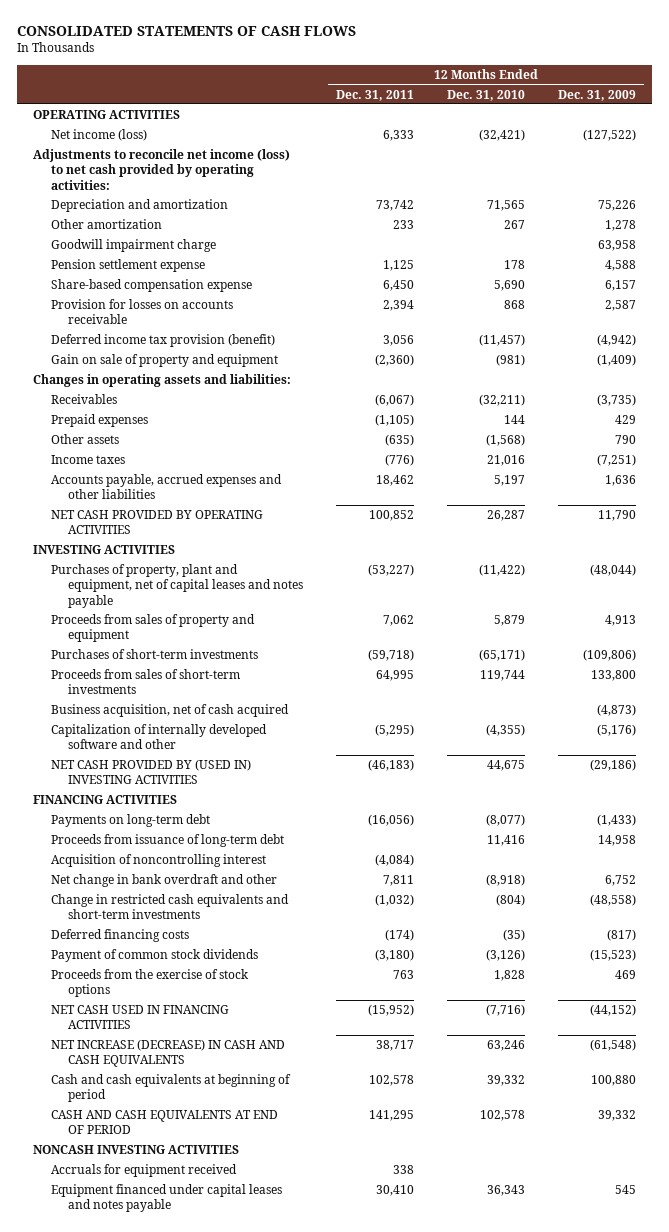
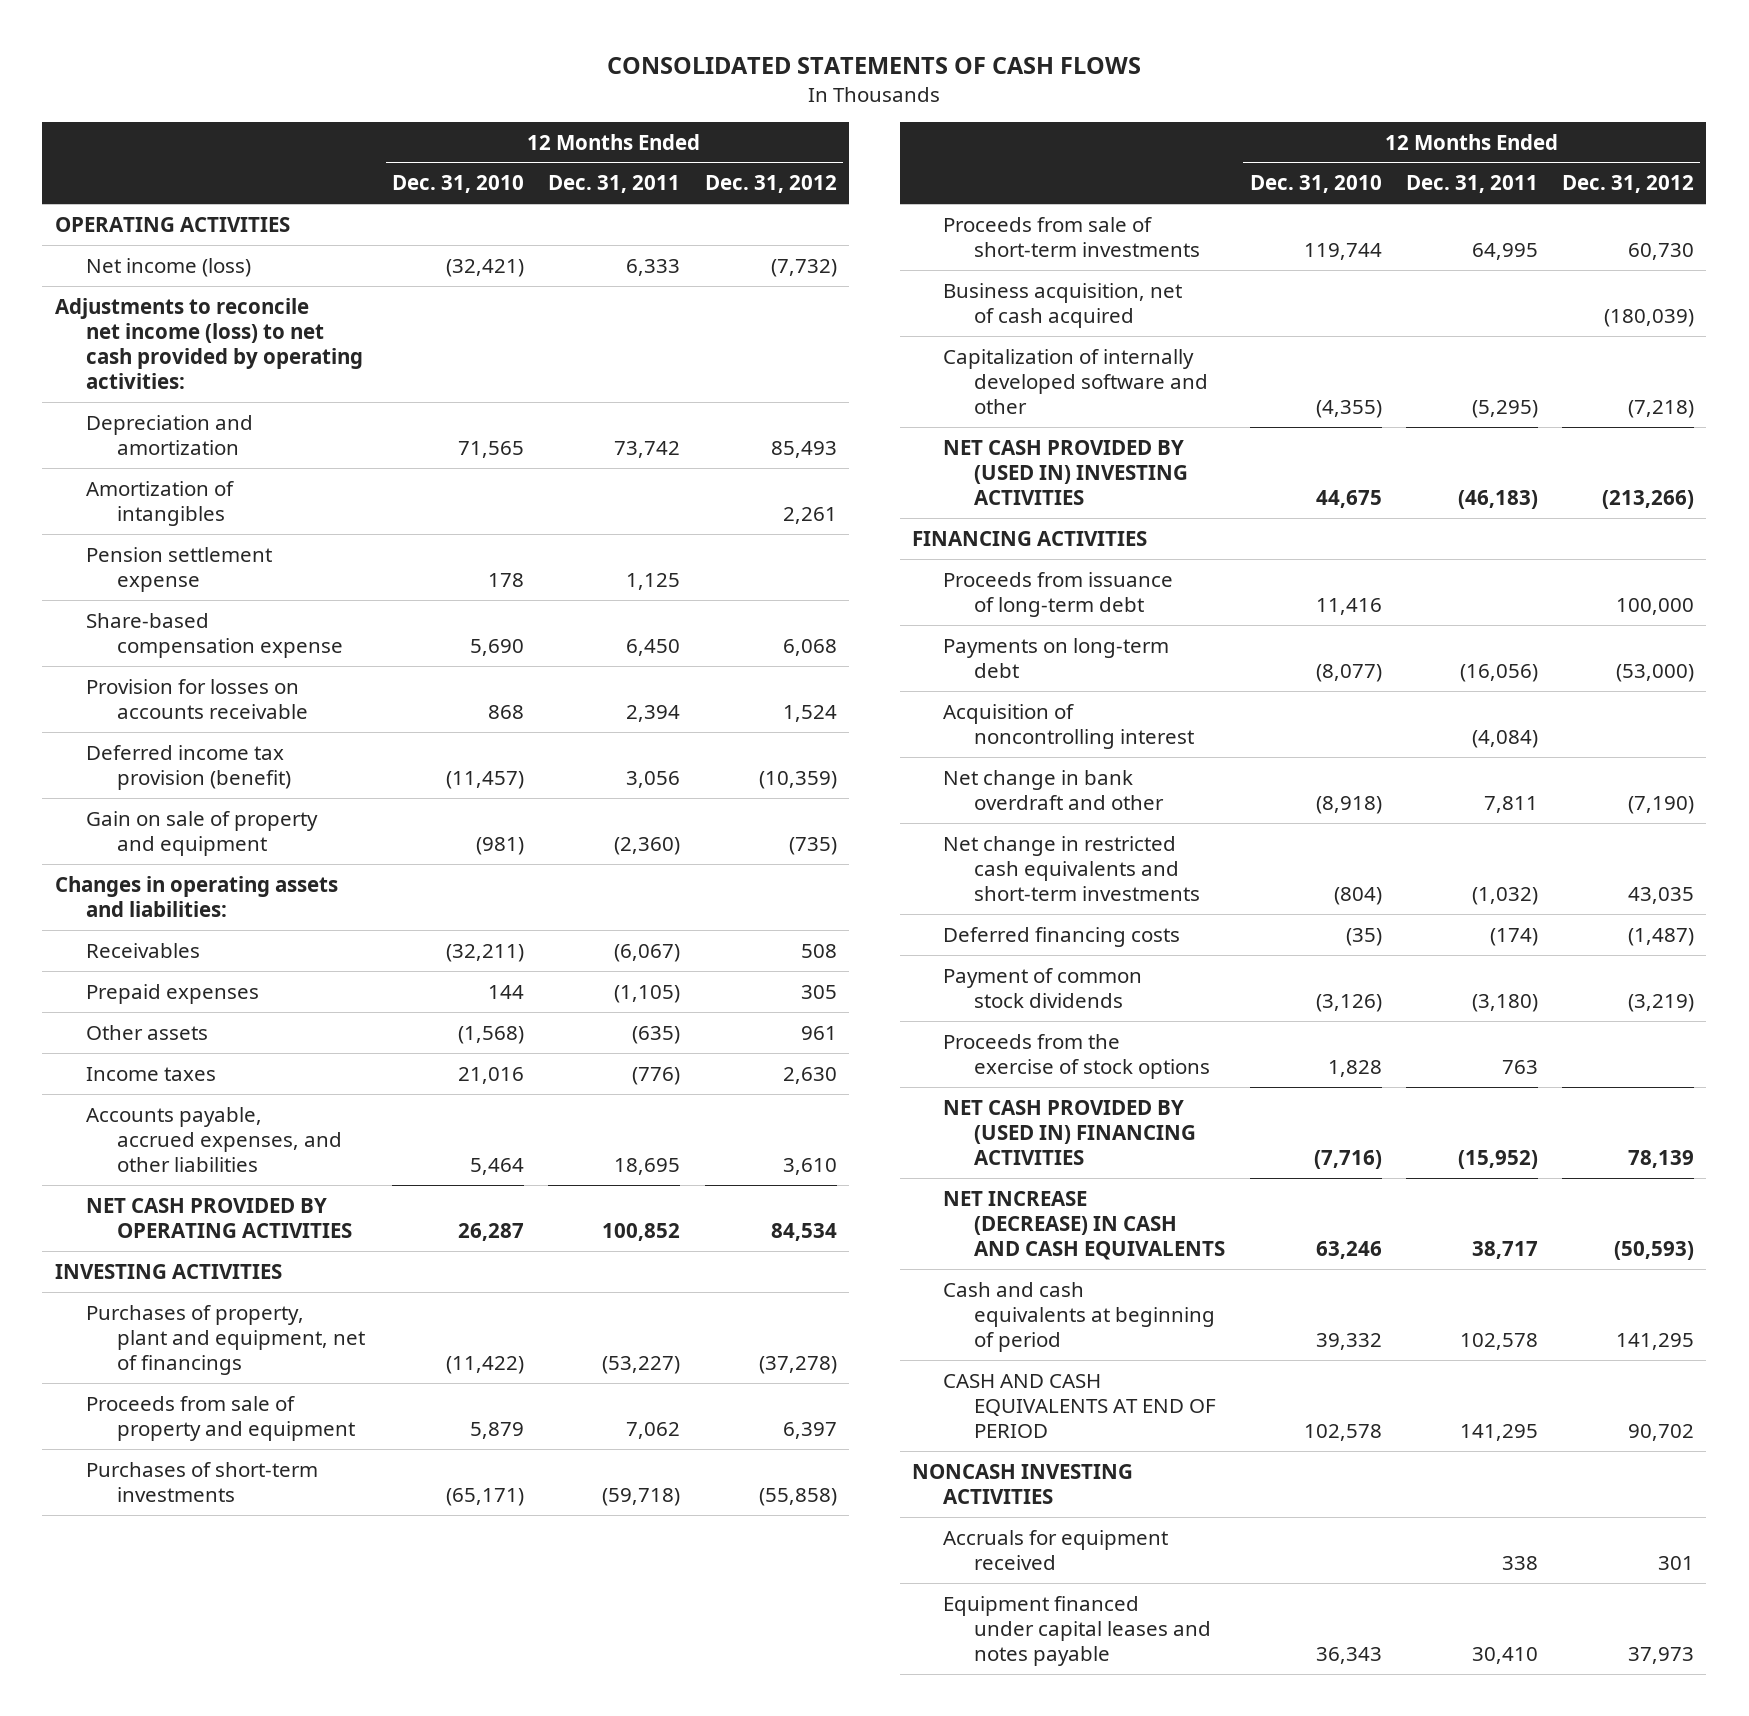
- | 12 Months Ended Dec. 31, 2011 | 12 Months Ended Dec. 31, 2010 | 12 Months Ended Dec. 31, 2009
+ | 12 Months Ended Dec. 31, 2010 | 12 Months Ended Dec. 31, 2011 | 12 Months Ended Dec. 31, 2012
- Other amortization | 233 | 267 | 1,278
- Goodwill impairment charge | | | 63,958
+ Amortization of intangibles | | | 2,261
- Accounts payable, accrued expenses and other liabilities | 18,462 | 5,197 | 1,636
+ Accounts payable, accrued expenses, and other liabilities | 5,464 | 18,695 | 3,610
- Purchases of property, plant and equipment, net of capital leases and notes payable | (53,227) | (11,422) | (48,044)
- Proceeds from sales of property and equipment | 7,062 | 5,879 | 4,913
+ Purchases of property, plant and equipment, net of financings | (11,422) | (53,227) | (37,278)
+ Proceeds from sale of property and equipment | 5,879 | 7,062 | 6,397
- Proceeds from sales of short-term investments | 64,995 | 119,744 | 133,800
+ Proceeds from sale of short-term investments | 119,744 | 64,995 | 60,730
moved down: Payments on long-term debt | (8,077) | (16,056) | (53,000)
- Change in restricted cash equivalents and short-term investments | (1,032) | (804) | (48,558)
+ Net change in restricted cash equivalents and short-term investments | (804) | (1,032) | 43,035
- NET CASH USED IN FINANCING ACTIVITIES | (15,952) | (7,716) | (44,152)
+ NET CASH PROVIDED BY (USED IN) FINANCING ACTIVITIES | (7,716) | (15,952) | 78,139

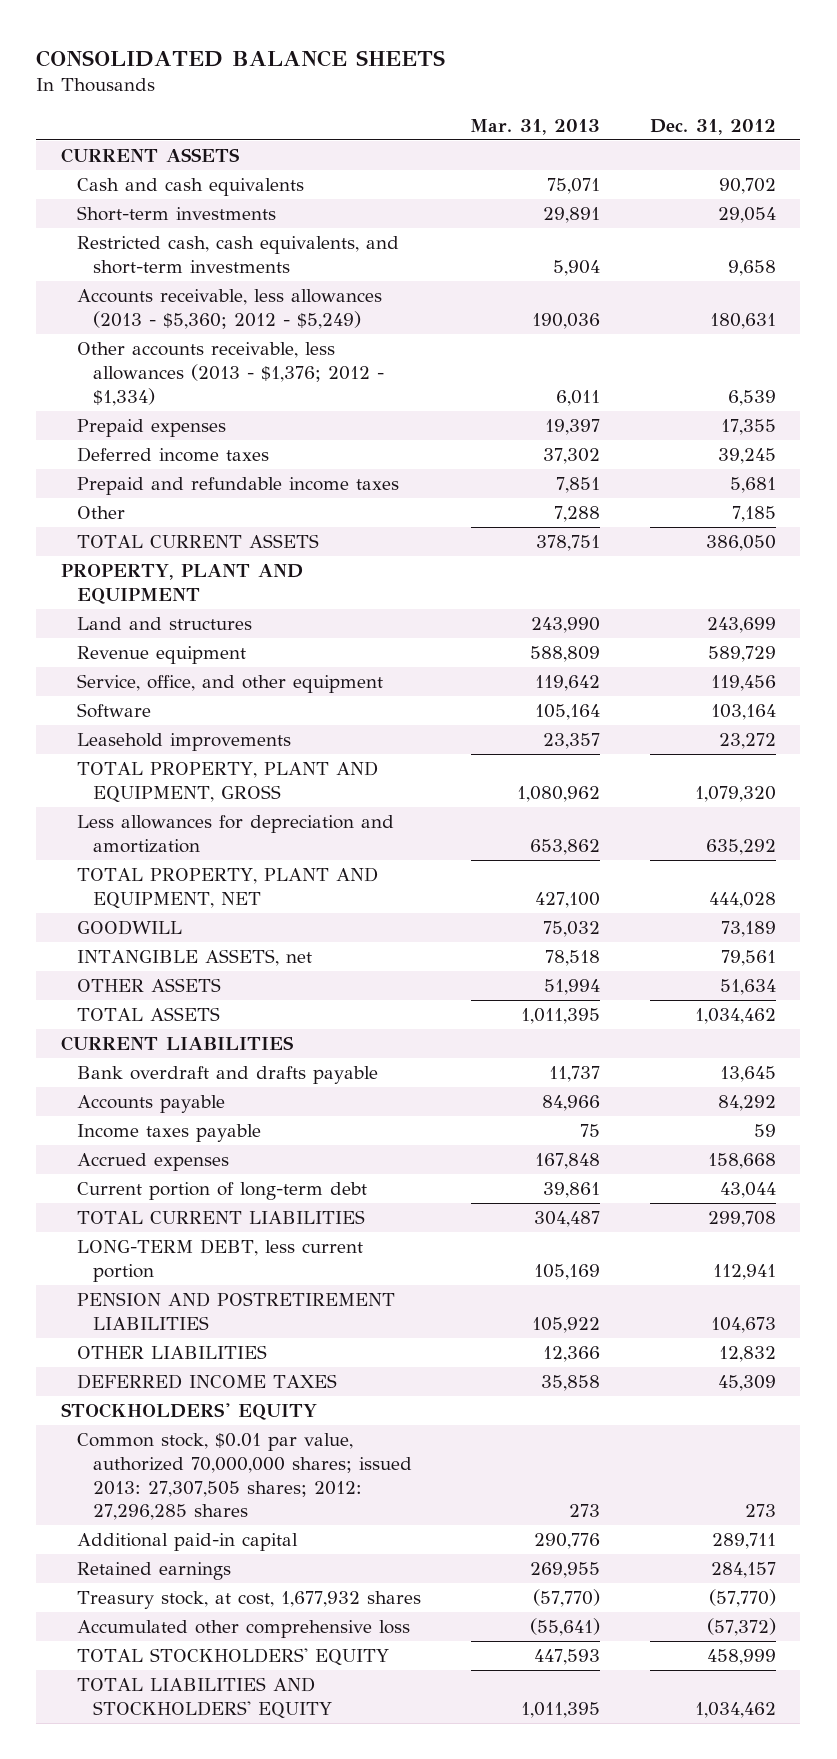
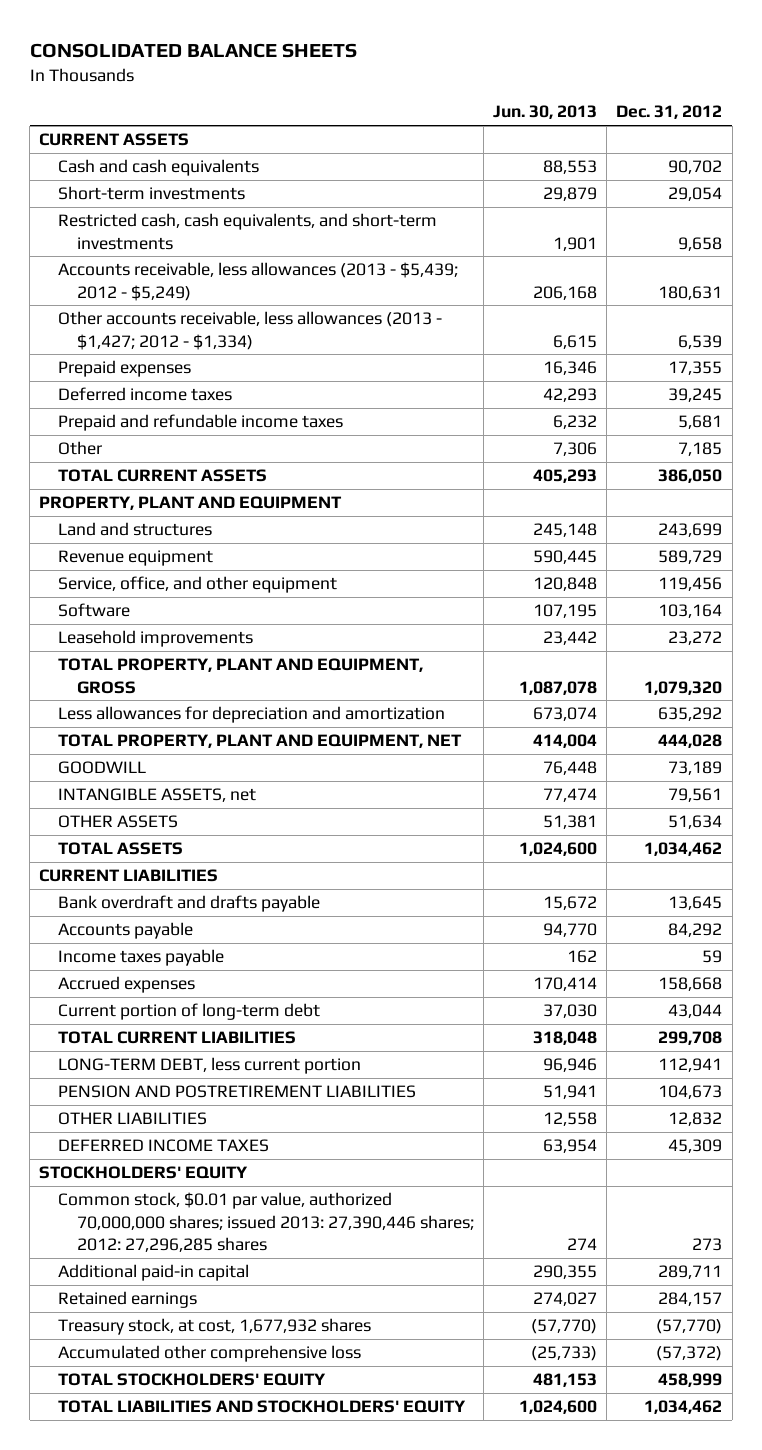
- | Mar. 31, 2013 | Dec. 31, 2012
+ | Jun. 30, 2013 | Dec. 31, 2012
- Accounts receivable, less allowances (2013 - $5,360; 2012 - $5,249) | 190,036 | 180,631
- Other accounts receivable, less allowances (2013 - $1,376; 2012 - $1,334) | 6,011 | 6,539
+ Accounts receivable, less allowances (2013 - $5,439; 2012 - $5,249) | 206,168 | 180,631
+ Other accounts receivable, less allowances (2013 - $1,427; 2012 - $1,334) | 6,615 | 6,539
- Common stock, $0.01 par value, authorized 70,000,000 shares; issued 2013: 27,307,505 shares; 2012: 27,296,285 shares | 273 | 273
+ Common stock, $0.01 par value, authorized 70,000,000 shares; issued 2013: 27,390,446 shares; 2012: 27,296,285 shares | 274 | 273

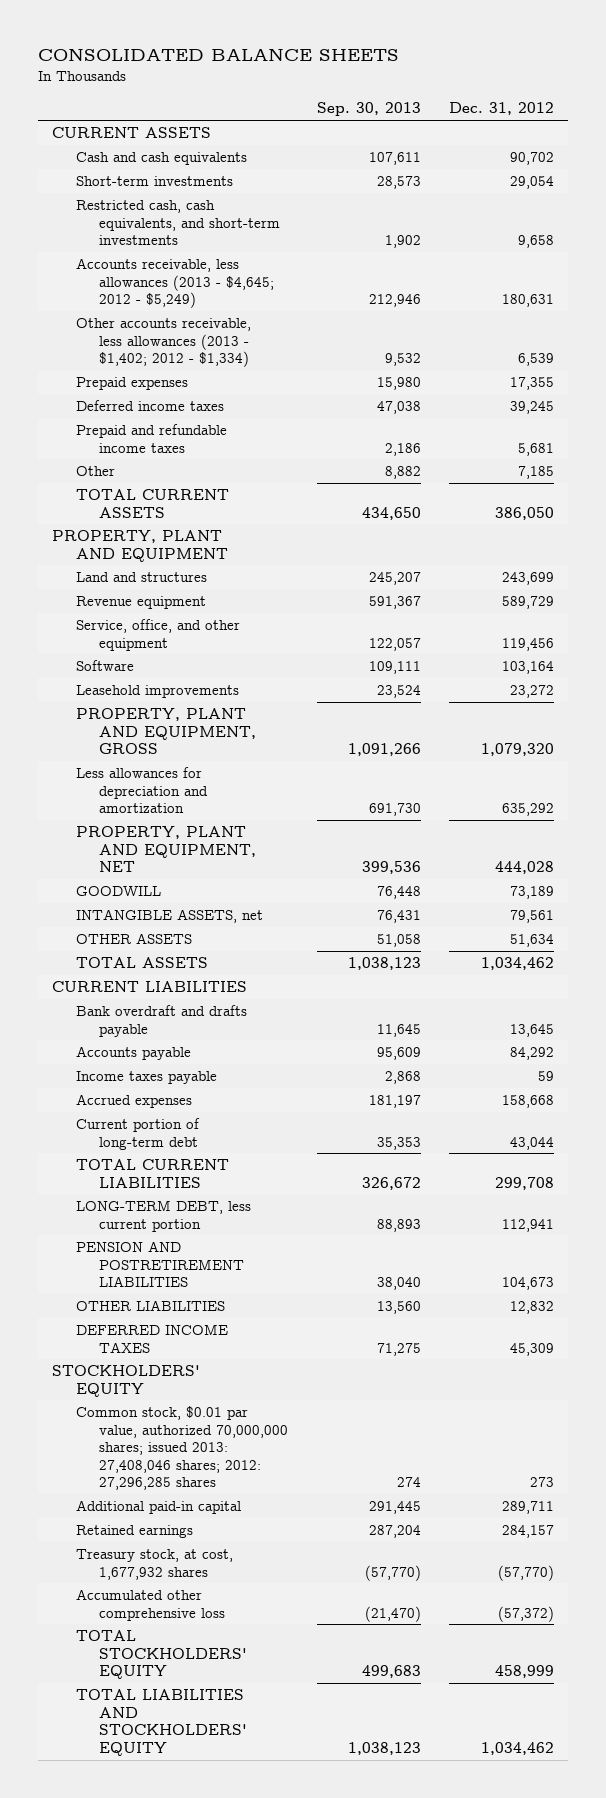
- | Jun. 30, 2013 | Dec. 31, 2012
+ | Sep. 30, 2013 | Dec. 31, 2012
- Accounts receivable, less allowances (2013 - $5,439; 2012 - $5,249) | 206,168 | 180,631
- Other accounts receivable, less allowances (2013 - $1,427; 2012 - $1,334) | 6,615 | 6,539
+ Accounts receivable, less allowances (2013 - $4,645; 2012 - $5,249) | 212,946 | 180,631
+ Other accounts receivable, less allowances (2013 - $1,402; 2012 - $1,334) | 9,532 | 6,539
- TOTAL PROPERTY, PLANT AND EQUIPMENT, GROSS | 1,087,078 | 1,079,320
+ PROPERTY, PLANT AND EQUIPMENT, GROSS | 1,091,266 | 1,079,320
- TOTAL PROPERTY, PLANT AND EQUIPMENT, NET | 414,004 | 444,028
+ PROPERTY, PLANT AND EQUIPMENT, NET | 399,536 | 444,028
- Common stock, $0.01 par value, authorized 70,000,000 shares; issued 2013: 27,390,446 shares; 2012: 27,296,285 shares | 274 | 273
+ Common stock, $0.01 par value, authorized 70,000,000 shares; issued 2013: 27,408,046 shares; 2012: 27,296,285 shares | 274 | 273

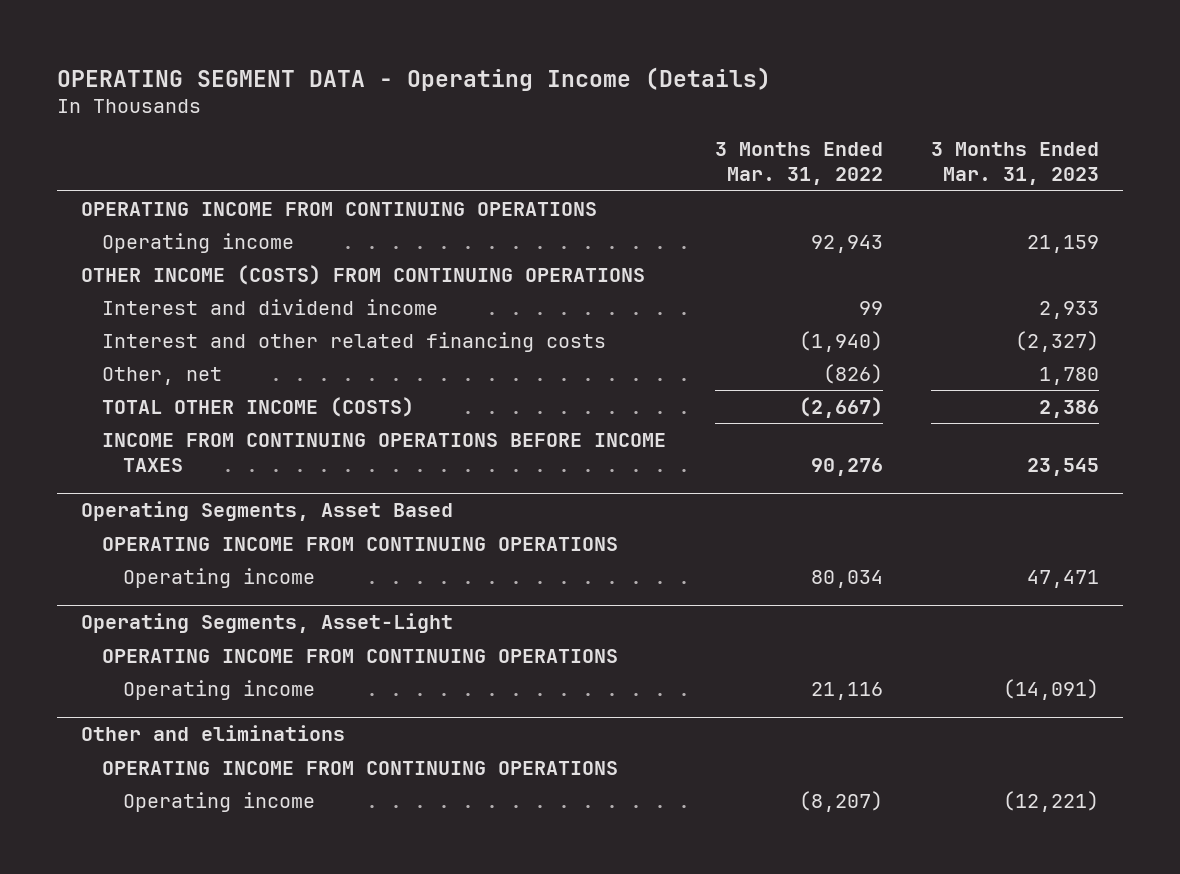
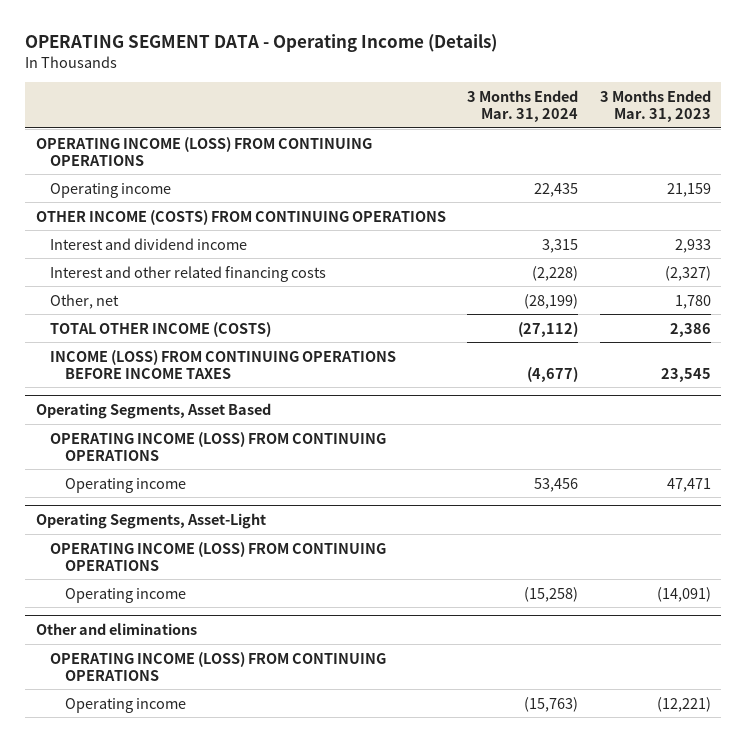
- | 3 Months Ended Mar. 31, 2022 | 3 Months Ended Mar. 31, 2023
+ | 3 Months Ended Mar. 31, 2024 | 3 Months Ended Mar. 31, 2023
- OPERATING INCOME FROM CONTINUING OPERATIONS
+ OPERATING INCOME (LOSS) FROM CONTINUING OPERATIONS
- INCOME FROM CONTINUING OPERATIONS BEFORE INCOME TAXES | 90,276 | 23,545
+ INCOME (LOSS) FROM CONTINUING OPERATIONS BEFORE INCOME TAXES | (4,677) | 23,545
@ Operating Segments, Asset Based
- OPERATING INCOME FROM CONTINUING OPERATIONS
+ OPERATING INCOME (LOSS) FROM CONTINUING OPERATIONS
@ Operating Segments, Asset-Light
- OPERATING INCOME FROM CONTINUING OPERATIONS
+ OPERATING INCOME (LOSS) FROM CONTINUING OPERATIONS
@ Other and eliminations
- OPERATING INCOME FROM CONTINUING OPERATIONS
+ OPERATING INCOME (LOSS) FROM CONTINUING OPERATIONS

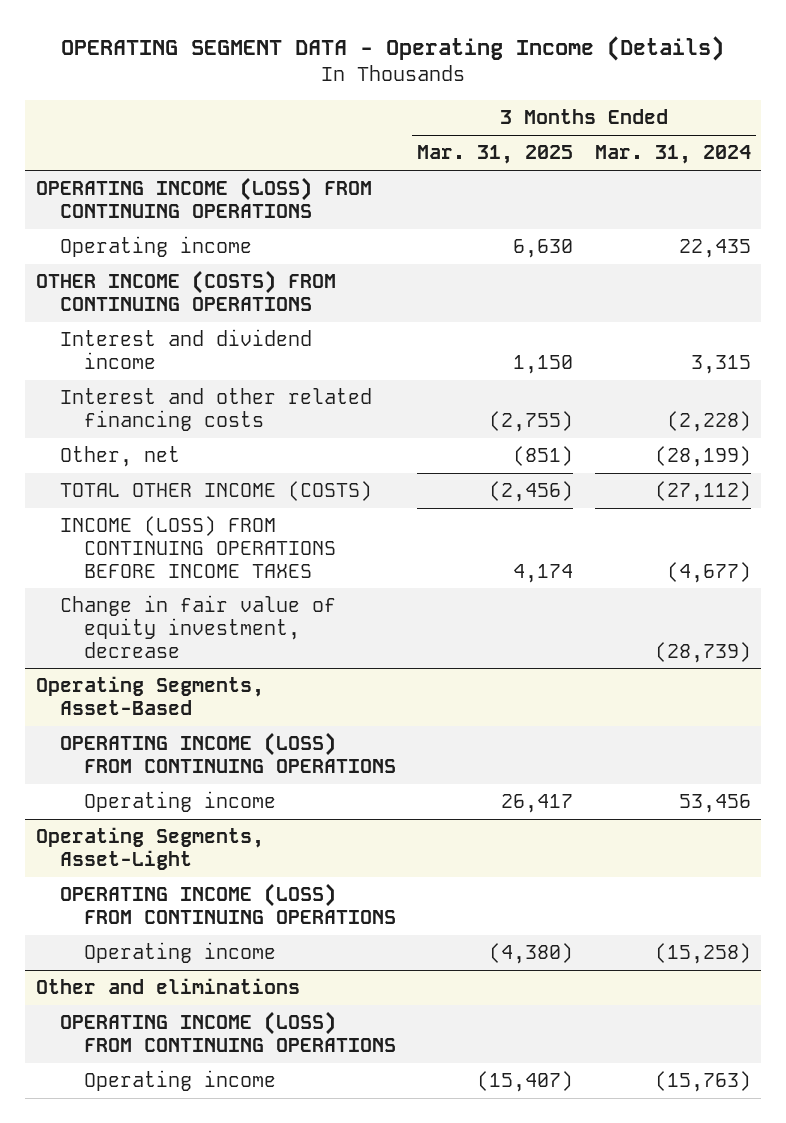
- | 3 Months Ended Mar. 31, 2024 | 3 Months Ended Mar. 31, 2023
+ | 3 Months Ended Mar. 31, 2025 | 3 Months Ended Mar. 31, 2024
- Operating Segments, Asset Based
+ Change in fair value of equity investment, decrease | | (28,739)
+ Operating Segments, Asset-Based

